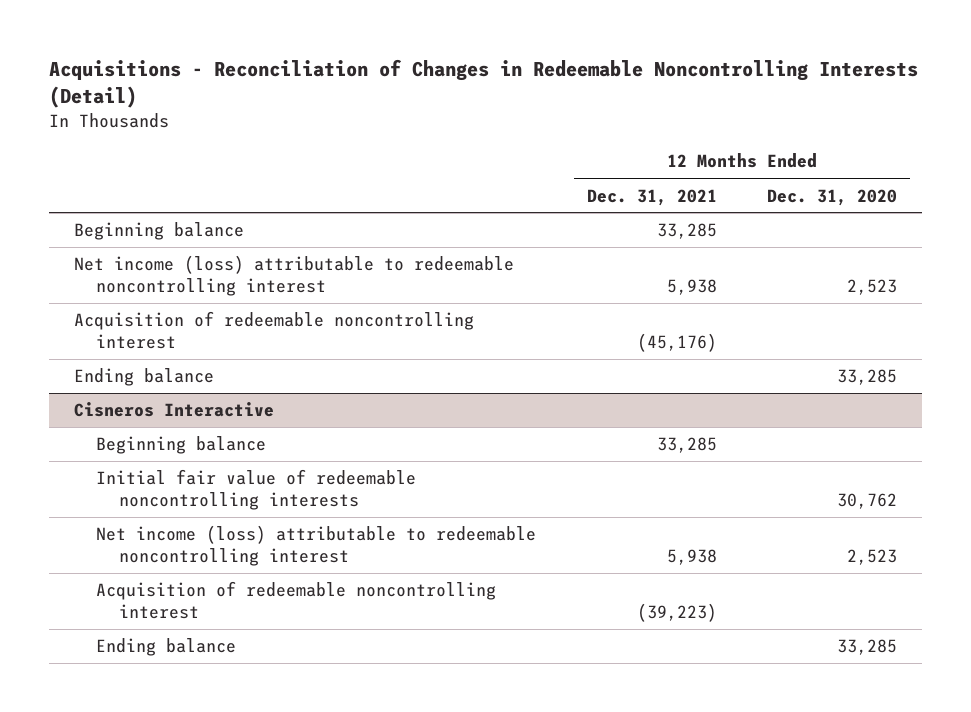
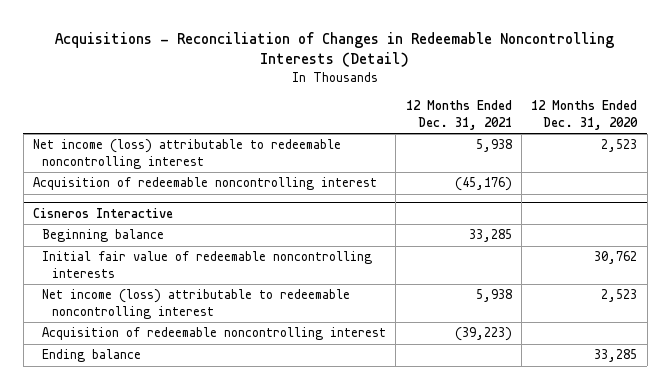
- Beginning balance | 33,285 |
- Ending balance | | 33,285

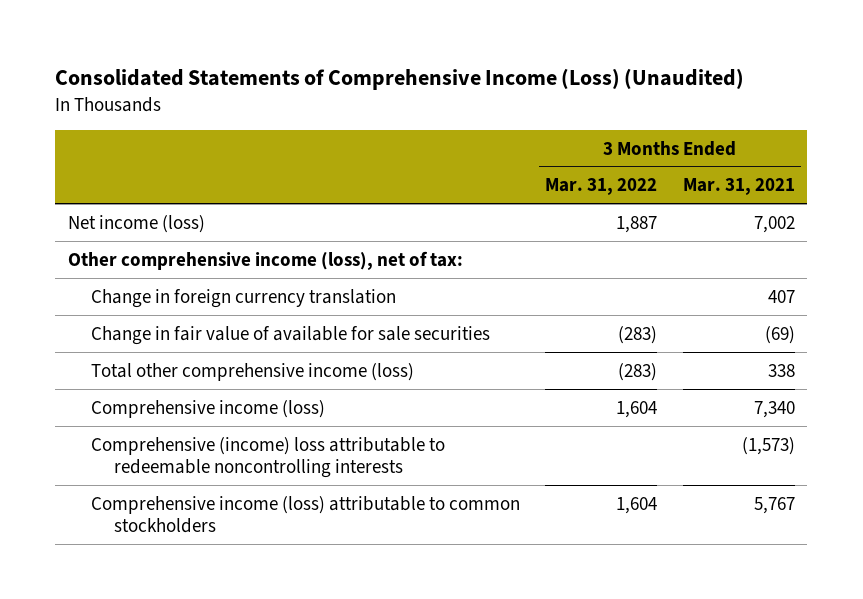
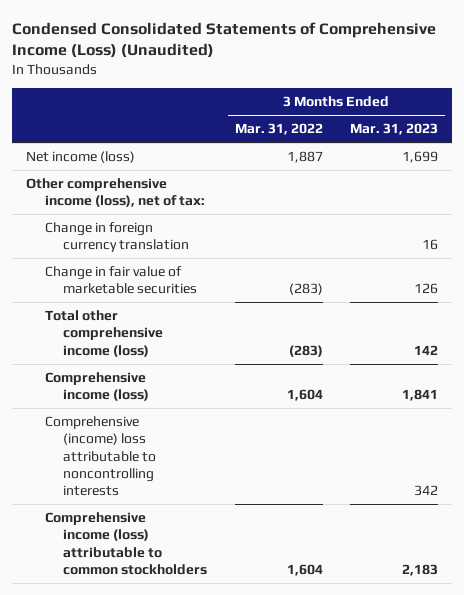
- Consolidated Statements of Comprehensive Income (Loss) (Unaudited)
+ Condensed Consolidated Statements of Comprehensive Income (Loss) (Unaudited)
- | 3 Months Ended Mar. 31, 2022 | 3 Months Ended Mar. 31, 2021
+ | 3 Months Ended Mar. 31, 2022 | 3 Months Ended Mar. 31, 2023
- Change in fair value of available for sale securities | (283) | (69)
+ Change in fair value of marketable securities | (283) | 126
- Comprehensive (income) loss attributable to redeemable noncontrolling interests | | (1,573)
+ Comprehensive (income) loss attributable to noncontrolling interests | | 342

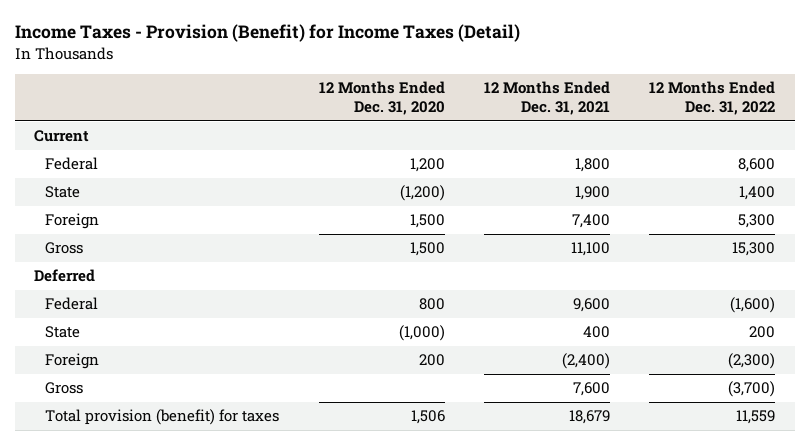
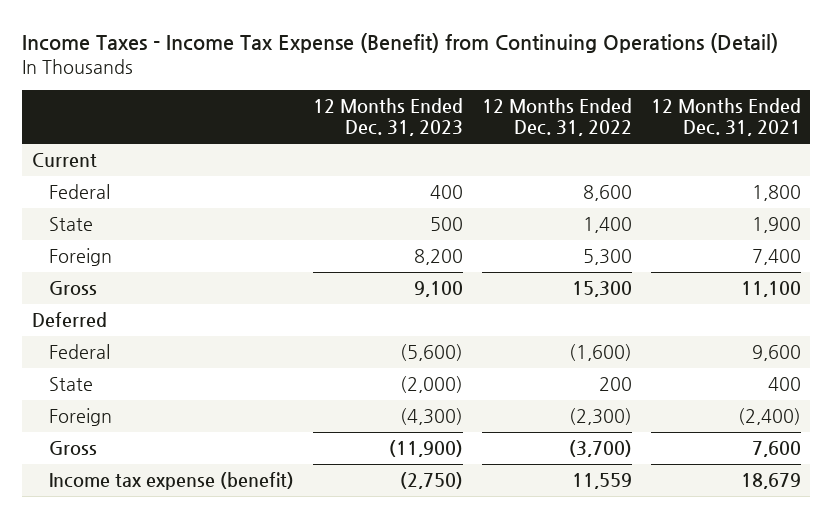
- Income Taxes - Provision (Benefit) for Income Taxes (Detail)
+ Income Taxes - Income Tax Expense (Benefit) from Continuing Operations (Detail)
- | 12 Months Ended Dec. 31, 2020 | 12 Months Ended Dec. 31, 2021 | 12 Months Ended Dec. 31, 2022
+ | 12 Months Ended Dec. 31, 2023 | 12 Months Ended Dec. 31, 2022 | 12 Months Ended Dec. 31, 2021
- Total provision (benefit) for taxes | 1,506 | 18,679 | 11,559
+ Income tax expense (benefit) | (2,750) | 11,559 | 18,679

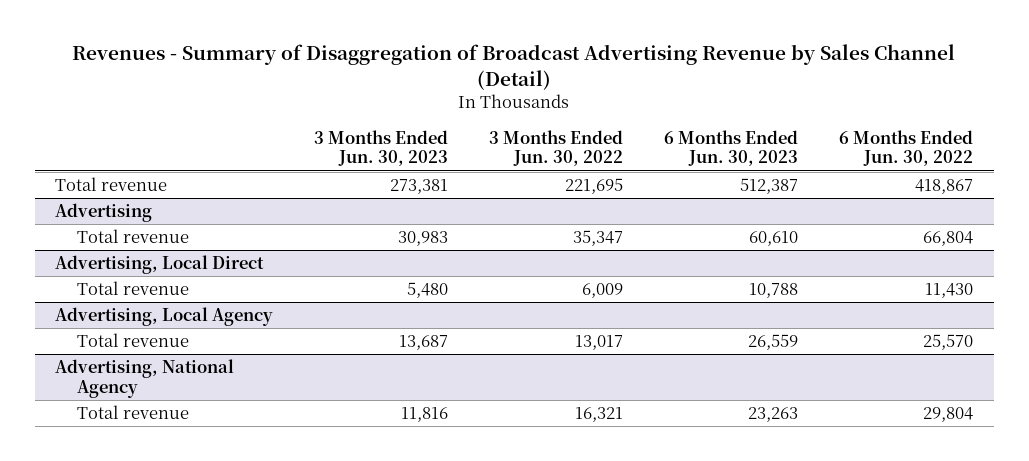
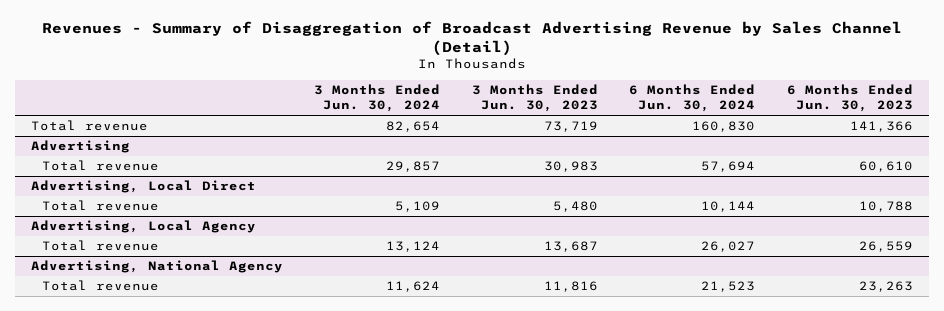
- | 3 Months Ended Jun. 30, 2023 | 3 Months Ended Jun. 30, 2022 | 6 Months Ended Jun. 30, 2023 | 6 Months Ended Jun. 30, 2022
+ | 3 Months Ended Jun. 30, 2024 | 3 Months Ended Jun. 30, 2023 | 6 Months Ended Jun. 30, 2024 | 6 Months Ended Jun. 30, 2023
- Total revenue | 273,381 | 221,695 | 512,387 | 418,867
+ Total revenue | 82,654 | 73,719 | 160,830 | 141,366

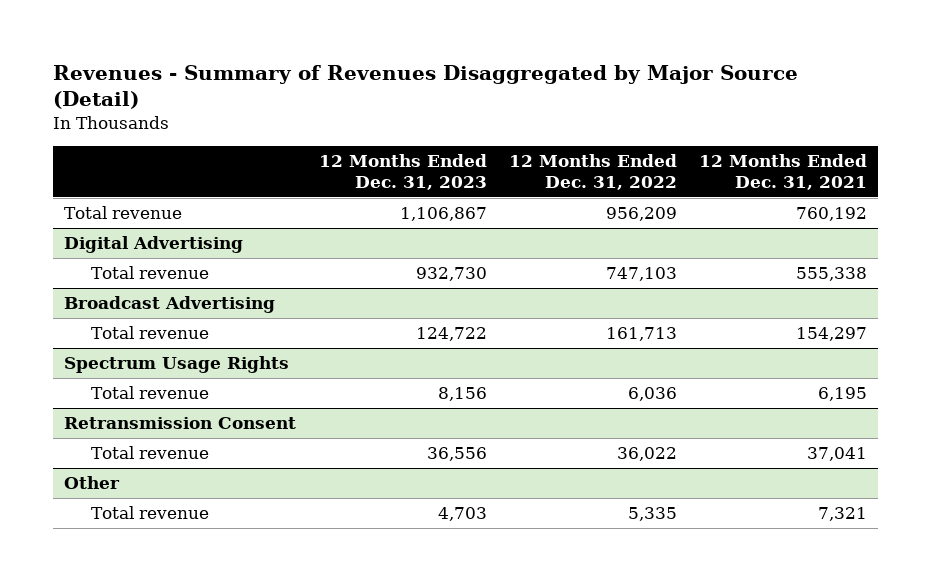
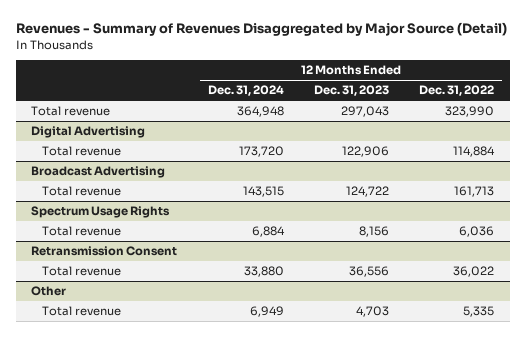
- | 12 Months Ended Dec. 31, 2023 | 12 Months Ended Dec. 31, 2022 | 12 Months Ended Dec. 31, 2021
+ | 12 Months Ended Dec. 31, 2024 | 12 Months Ended Dec. 31, 2023 | 12 Months Ended Dec. 31, 2022
- Total revenue | 1,106,867 | 956,209 | 760,192
+ Total revenue | 364,948 | 297,043 | 323,990
@ Digital Advertising
- Total revenue | 932,730 | 747,103 | 555,338
+ Total revenue | 173,720 | 122,906 | 114,884

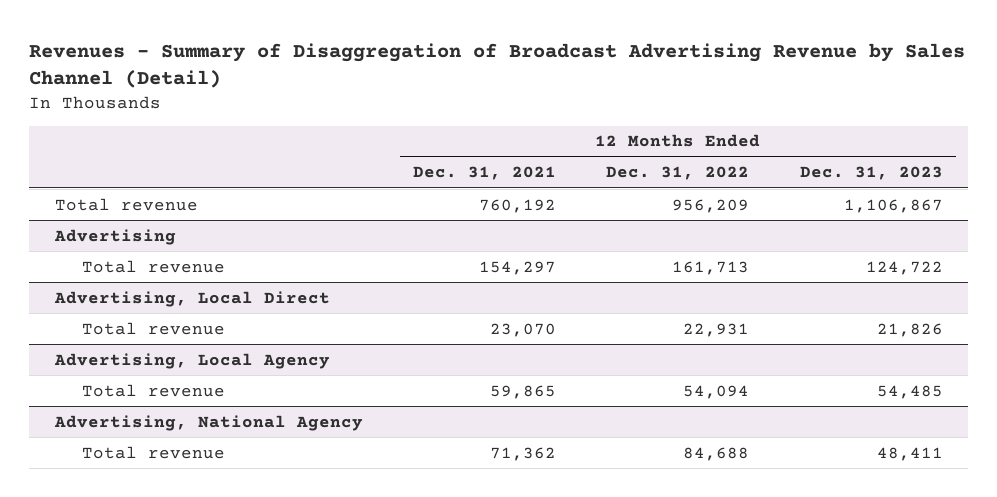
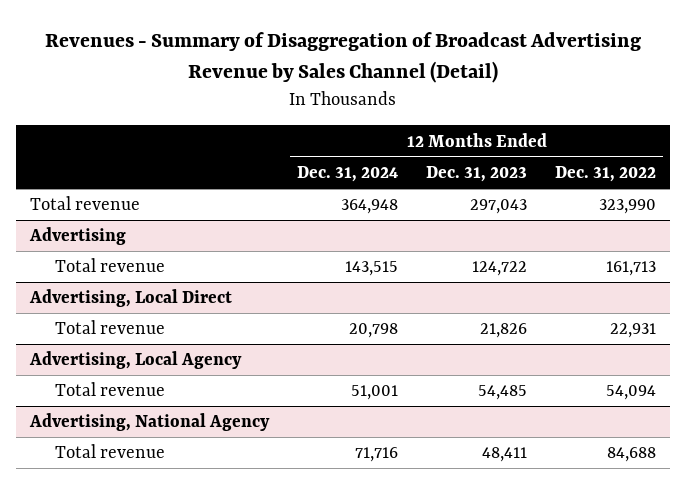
- | 12 Months Ended Dec. 31, 2021 | 12 Months Ended Dec. 31, 2022 | 12 Months Ended Dec. 31, 2023
+ | 12 Months Ended Dec. 31, 2024 | 12 Months Ended Dec. 31, 2023 | 12 Months Ended Dec. 31, 2022
- Total revenue | 760,192 | 956,209 | 1,106,867
+ Total revenue | 364,948 | 297,043 | 323,990

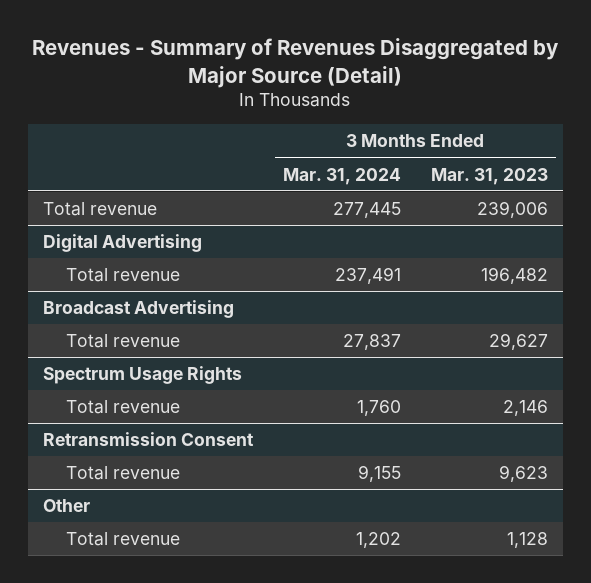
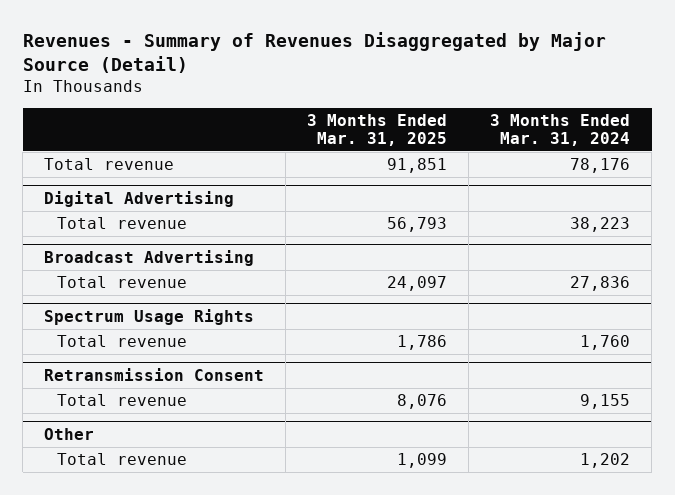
- | 3 Months Ended Mar. 31, 2024 | 3 Months Ended Mar. 31, 2023
+ | 3 Months Ended Mar. 31, 2025 | 3 Months Ended Mar. 31, 2024
- Total revenue | 277,445 | 239,006
+ Total revenue | 91,851 | 78,176
@ Digital Advertising
- Total revenue | 237,491 | 196,482
+ Total revenue | 56,793 | 38,223
@ Broadcast Advertising
- Total revenue | 27,837 | 29,627
+ Total revenue | 24,097 | 27,836

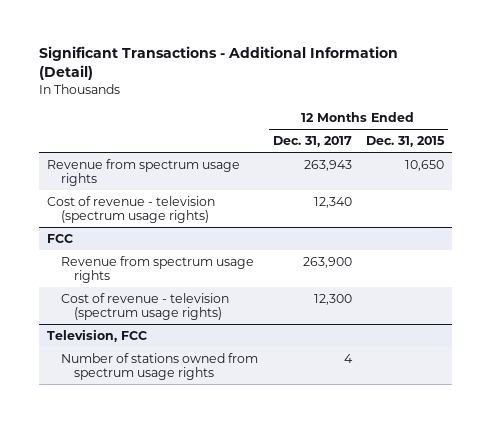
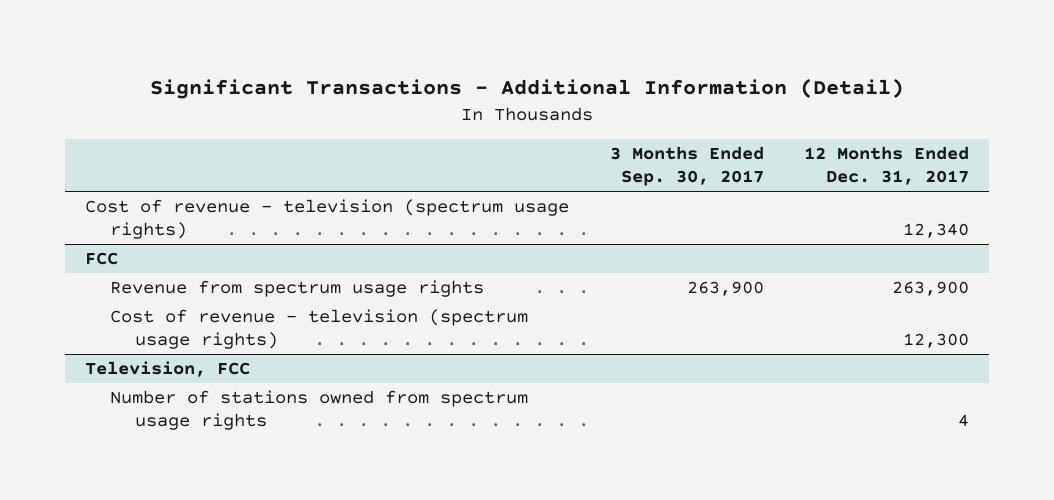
- | 12 Months Ended Dec. 31, 2017 | 12 Months Ended Dec. 31, 2015
+ | 3 Months Ended Sep. 30, 2017 | 12 Months Ended Dec. 31, 2017
- Revenue from spectrum usage rights | 263,943 | 10,650

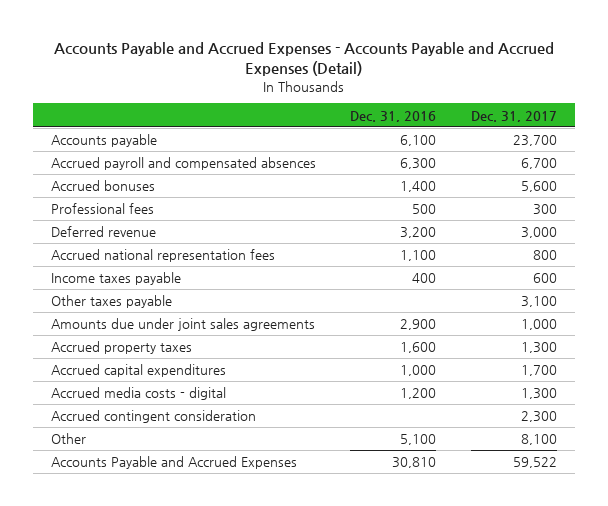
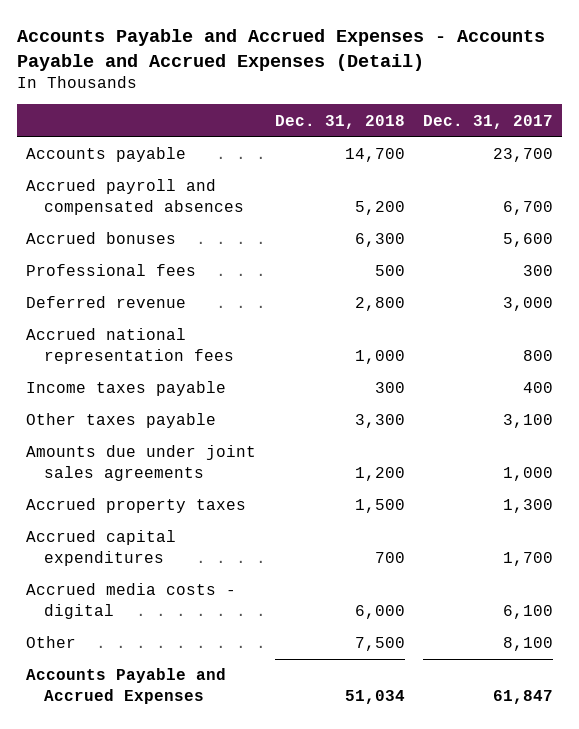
- | Dec. 31, 2016 | Dec. 31, 2017
+ | Dec. 31, 2018 | Dec. 31, 2017
- Income taxes payable | 400 | 600
+ Income taxes payable | 300 | 400
- Accrued media costs - digital | 1,200 | 1,300
- Accrued contingent consideration | | 2,300
+ Accrued media costs - digital | 6,000 | 6,100
- Accounts Payable and Accrued Expenses | 30,810 | 59,522
+ Accounts Payable and Accrued Expenses | 51,034 | 61,847

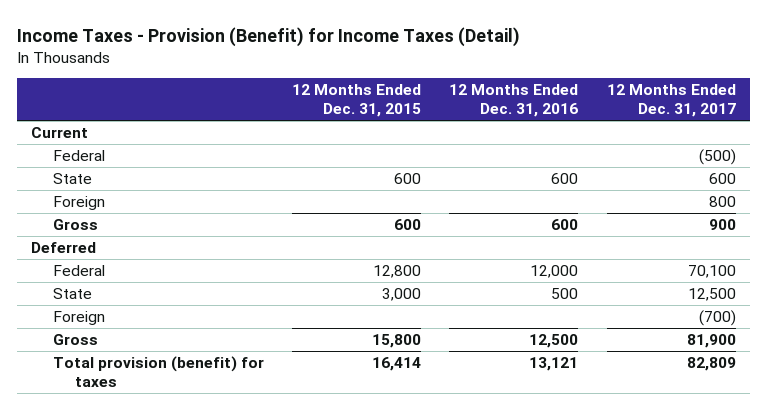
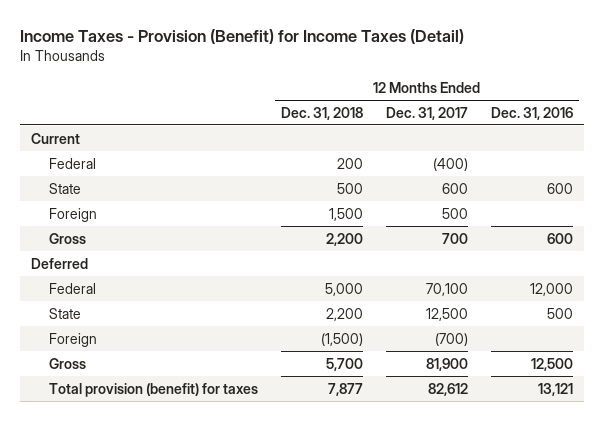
- | 12 Months Ended Dec. 31, 2015 | 12 Months Ended Dec. 31, 2016 | 12 Months Ended Dec. 31, 2017
+ | 12 Months Ended Dec. 31, 2018 | 12 Months Ended Dec. 31, 2017 | 12 Months Ended Dec. 31, 2016
- Federal | | | (500)
+ Federal | 200 | (400) |
- Foreign | | | 800
- Gross | 600 | 600 | 900
+ Foreign | 1,500 | 500 |
+ Gross | 2,200 | 700 | 600
- Total provision (benefit) for taxes | 16,414 | 13,121 | 82,809
+ Total provision (benefit) for taxes | 7,877 | 82,612 | 13,121

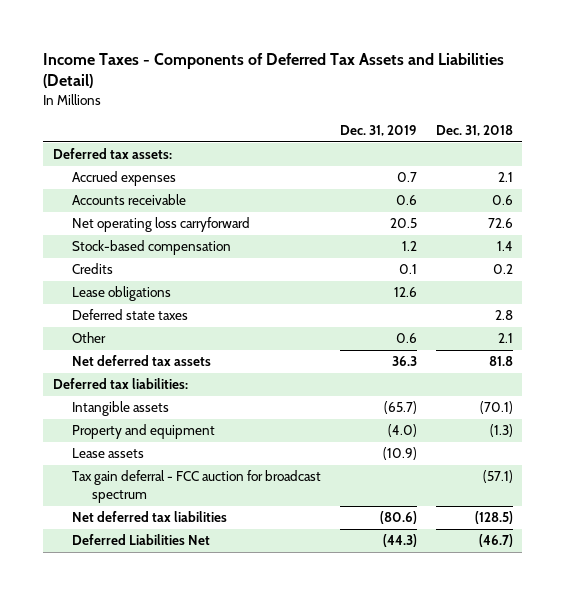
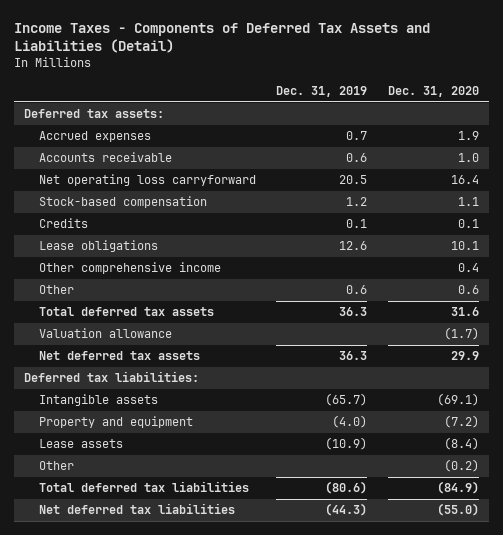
- | Dec. 31, 2019 | Dec. 31, 2018
+ | Dec. 31, 2019 | Dec. 31, 2020
- Deferred state taxes | | 2.8
+ Other comprehensive income | | 0.4
+ Total deferred tax assets | 36.3 | 31.6
+ Valuation allowance | | (1.7)
- Tax gain deferral - FCC auction for broadcast spectrum | | (57.1)
- Net deferred tax liabilities | (80.6) | (128.5)
- Deferred Liabilities Net | (44.3) | (46.7)
+ Other | | (0.2)
+ Total deferred tax liabilities | (80.6) | (84.9)
+ Net deferred tax liabilities | (44.3) | (55.0)

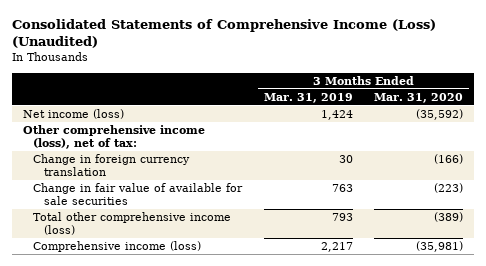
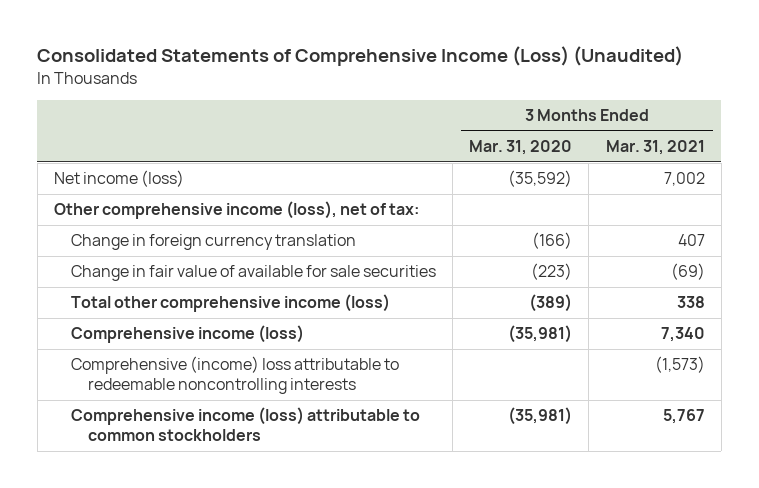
- | 3 Months Ended Mar. 31, 2019 | 3 Months Ended Mar. 31, 2020
+ | 3 Months Ended Mar. 31, 2020 | 3 Months Ended Mar. 31, 2021
+ Comprehensive (income) loss attributable to redeemable noncontrolling interests | | (1,573)
+ Comprehensive income (loss) attributable to common stockholders | (35,981) | 5,767

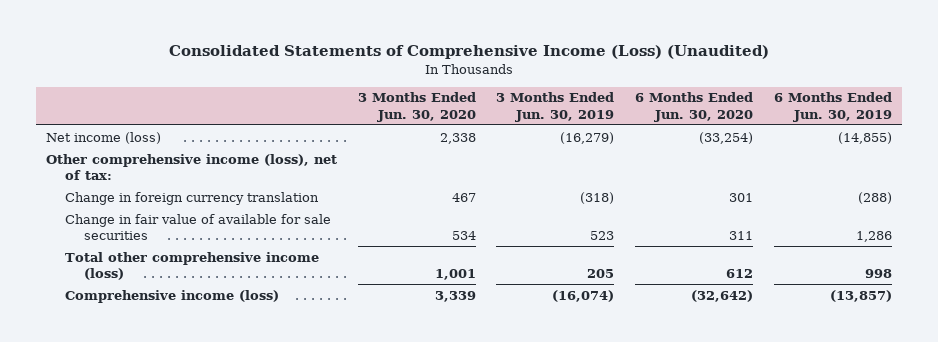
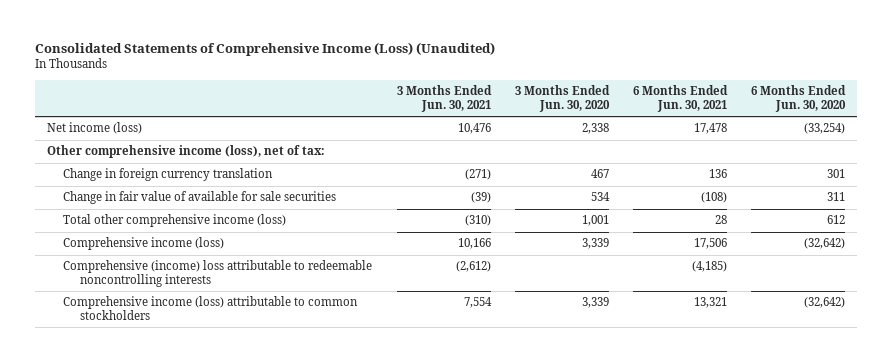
- | 3 Months Ended Jun. 30, 2020 | 3 Months Ended Jun. 30, 2019 | 6 Months Ended Jun. 30, 2020 | 6 Months Ended Jun. 30, 2019
+ | 3 Months Ended Jun. 30, 2021 | 3 Months Ended Jun. 30, 2020 | 6 Months Ended Jun. 30, 2021 | 6 Months Ended Jun. 30, 2020
+ Comprehensive (income) loss attributable to redeemable noncontrolling interests | (2,612) | | (4,185) |
+ Comprehensive income (loss) attributable to common stockholders | 7,554 | 3,339 | 13,321 | (32,642)

